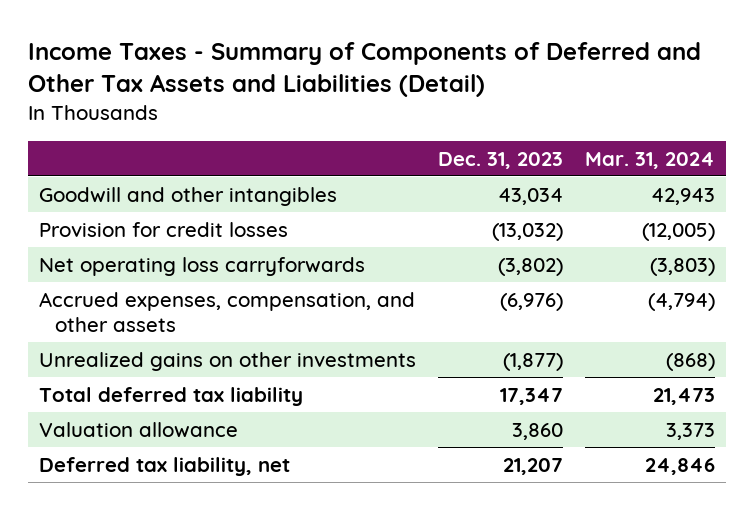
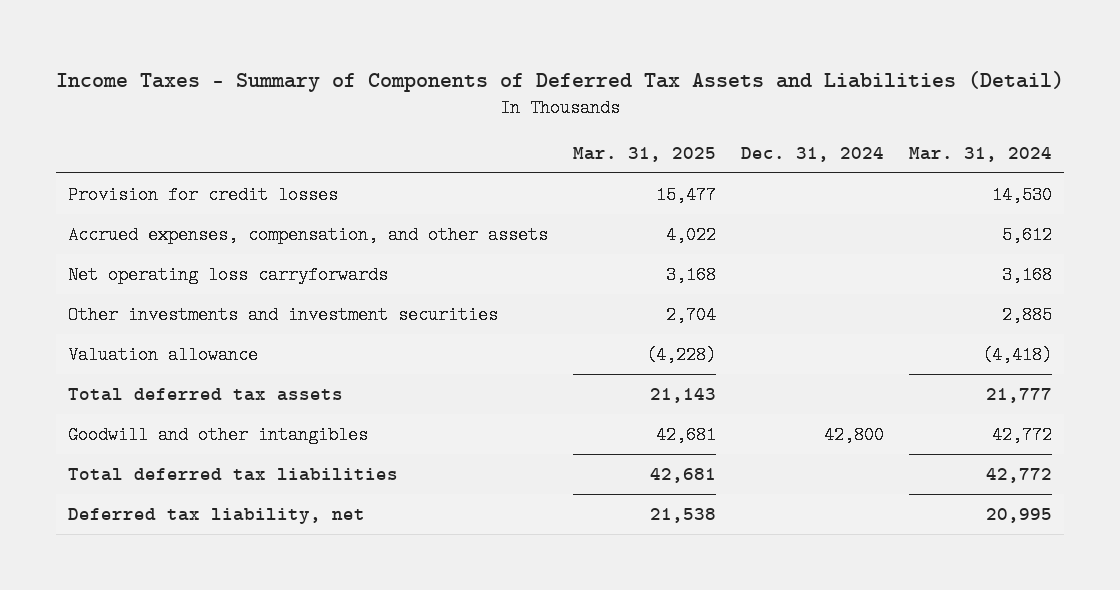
- Income Taxes - Summary of Components of Deferred and Other Tax Assets and Liabilities (Detail)
+ Income Taxes - Summary of Components of Deferred Tax Assets and Liabilities (Detail)
- | Dec. 31, 2023 | Mar. 31, 2024
+ | Mar. 31, 2025 | Dec. 31, 2024 | Mar. 31, 2024
- Goodwill and other intangibles | 43,034 | 42,943
- Provision for credit losses | (13,032) | (12,005)
- Net operating loss carryforwards | (3,802) | (3,803)
- Accrued expenses, compensation, and other assets | (6,976) | (4,794)
- Unrealized gains on other investments | (1,877) | (868)
- Total deferred tax liability | 17,347 | 21,473
- Valuation allowance | 3,860 | 3,373
- Deferred tax liability, net | 21,207 | 24,846
+ Provision for credit losses | 15,477 | | 14,530
+ Accrued expenses, compensation, and other assets | 4,022 | | 5,612
+ Net operating loss carryforwards | 3,168 | | 3,168
+ Other investments and investment securities | 2,704 | | 2,885
+ Valuation allowance | (4,228) | | (4,418)
+ Total deferred tax assets | 21,143 | | 21,777
+ Goodwill and other intangibles | 42,681 | 42,800 | 42,772
+ Total deferred tax liabilities | 42,681 | | 42,772
+ Deferred tax liability, net | 21,538 | | 20,995

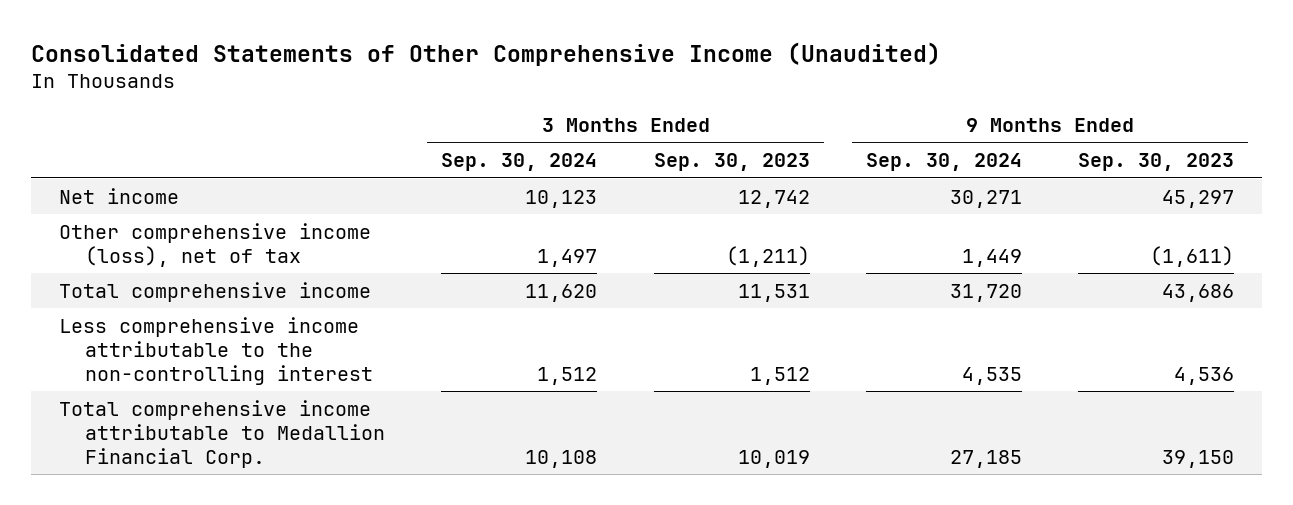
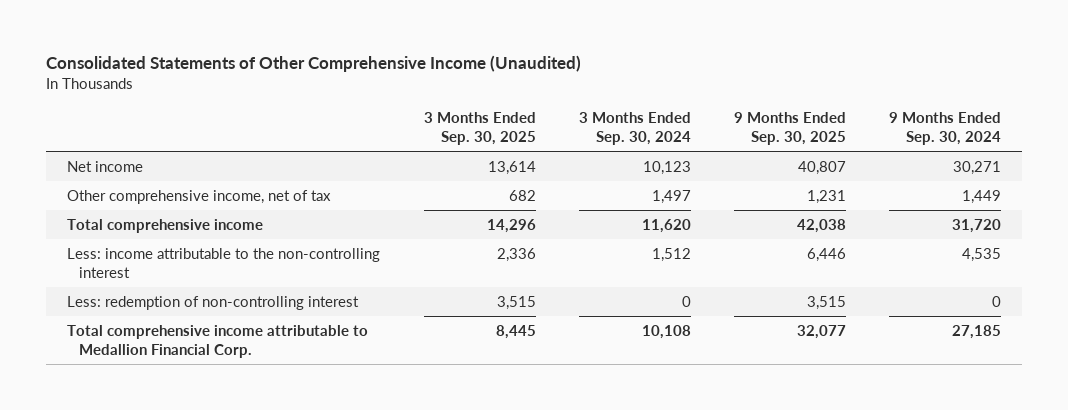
- | 3 Months Ended Sep. 30, 2024 | 3 Months Ended Sep. 30, 2023 | 9 Months Ended Sep. 30, 2024 | 9 Months Ended Sep. 30, 2023
+ | 3 Months Ended Sep. 30, 2025 | 3 Months Ended Sep. 30, 2024 | 9 Months Ended Sep. 30, 2025 | 9 Months Ended Sep. 30, 2024
- Other comprehensive income (loss), net of tax | 1,497 | (1,211) | 1,449 | (1,611)
+ Other comprehensive income, net of tax | 682 | 1,497 | 1,231 | 1,449
- Less comprehensive income attributable to the non-controlling interest | 1,512 | 1,512 | 4,535 | 4,536
+ Less: income attributable to the non-controlling interest | 2,336 | 1,512 | 6,446 | 4,535
+ Less: redemption of non-controlling interest | 3,515 | 0 | 3,515 | 0

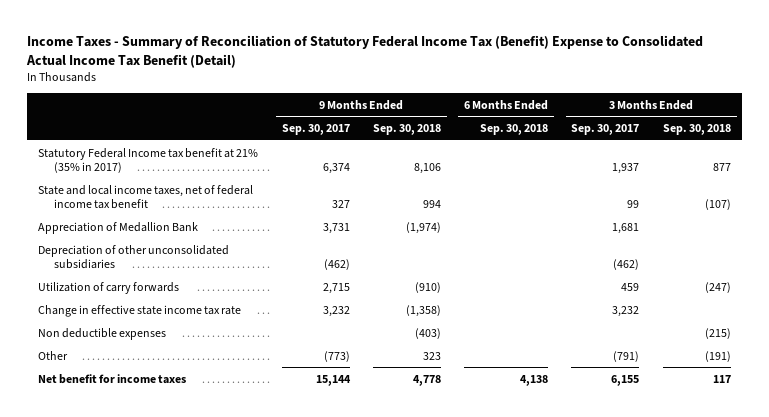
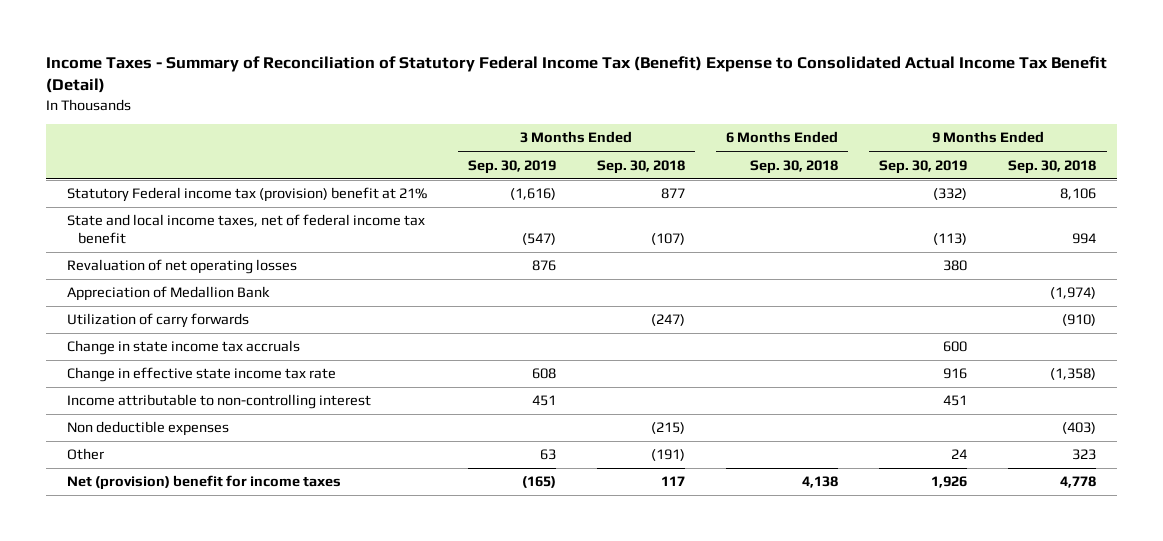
- | 9 Months Ended Sep. 30, 2017 | 9 Months Ended Sep. 30, 2018 | 6 Months Ended Sep. 30, 2018 | 3 Months Ended Sep. 30, 2017 | 3 Months Ended Sep. 30, 2018
+ | 3 Months Ended Sep. 30, 2019 | 3 Months Ended Sep. 30, 2018 | 6 Months Ended Sep. 30, 2018 | 9 Months Ended Sep. 30, 2019 | 9 Months Ended Sep. 30, 2018
- Statutory Federal Income tax benefit at 21% (35% in 2017) | 6,374 | 8,106 | | 1,937 | 877
+ Statutory Federal income tax (provision) benefit at 21% | (1,616) | 877 | | (332) | 8,106
+ Revaluation of net operating losses | 876 | | | 380 |
- Depreciation of other unconsolidated subsidiaries | (462) | | | (462) |
+ Change in state income tax accruals | | | | 600 |
+ Income attributable to non-controlling interest | 451 | | | 451 |
- Net benefit for income taxes | 15,144 | 4,778 | 4,138 | 6,155 | 117
+ Net (provision) benefit for income taxes | (165) | 117 | 4,138 | 1,926 | 4,778

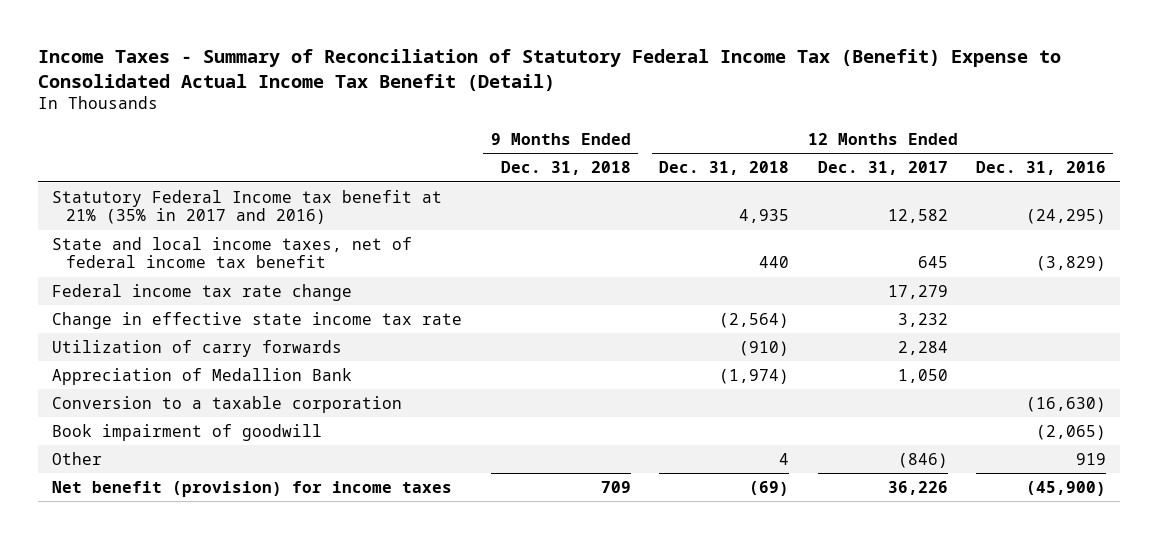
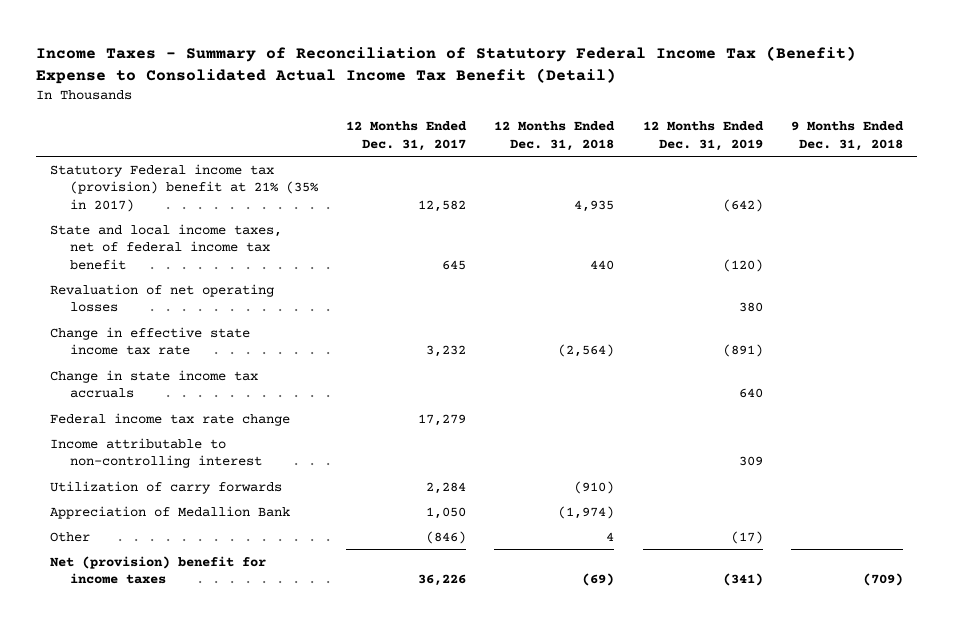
- | 9 Months Ended Dec. 31, 2018 | 12 Months Ended Dec. 31, 2018 | 12 Months Ended Dec. 31, 2017 | 12 Months Ended Dec. 31, 2016
+ | 12 Months Ended Dec. 31, 2017 | 12 Months Ended Dec. 31, 2018 | 12 Months Ended Dec. 31, 2019 | 9 Months Ended Dec. 31, 2018
- Statutory Federal Income tax benefit at 21% (35% in 2017 and 2016) | | 4,935 | 12,582 | (24,295)
+ Statutory Federal income tax (provision) benefit at 21% (35% in 2017) | 12,582 | 4,935 | (642) |
+ Revaluation of net operating losses | | | 380 |
+ Change in state income tax accruals | | | 640 |
moved down: Federal income tax rate change | 17,279 | | |
+ Income attributable to non-controlling interest | | | 309 |
- Conversion to a taxable corporation | | | | (16,630)
- Book impairment of goodwill | | | | (2,065)
- Net benefit (provision) for income taxes | 709 | (69) | 36,226 | (45,900)
+ Net (provision) benefit for income taxes | 36,226 | (69) | (341) | (709)

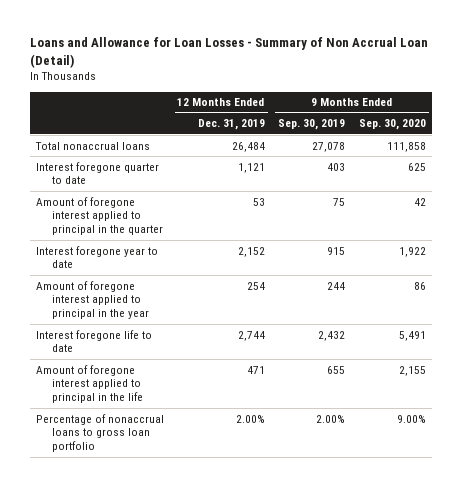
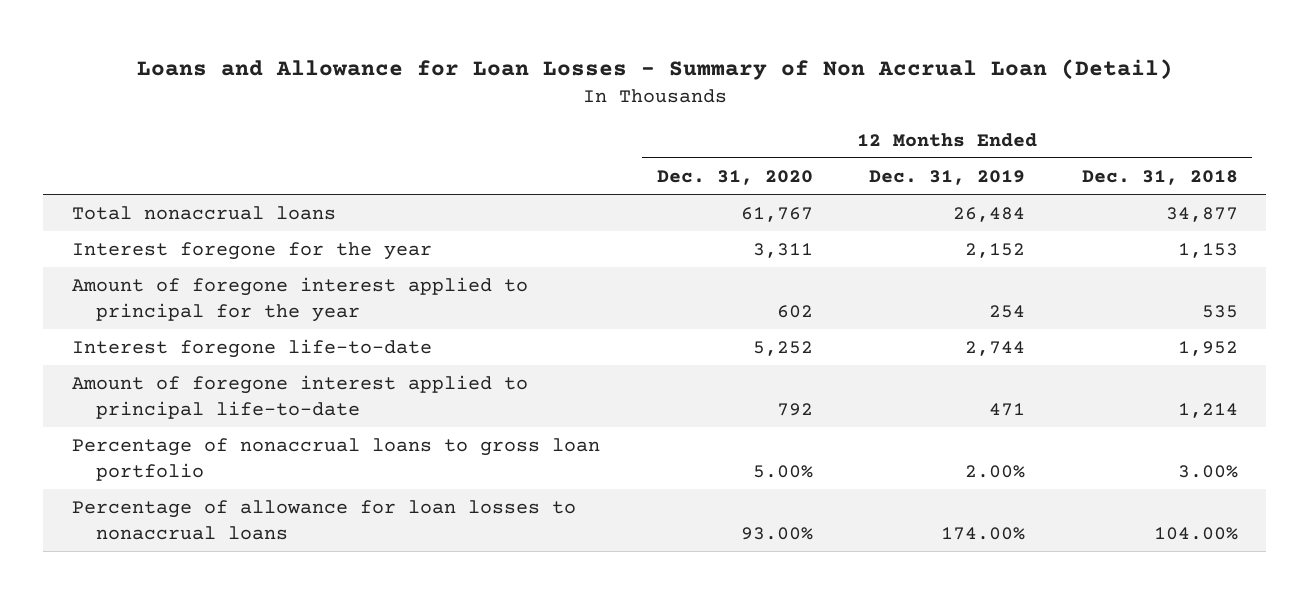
- | 12 Months Ended Dec. 31, 2019 | 9 Months Ended Sep. 30, 2019 | 9 Months Ended Sep. 30, 2020
+ | 12 Months Ended Dec. 31, 2020 | 12 Months Ended Dec. 31, 2019 | 12 Months Ended Dec. 31, 2018
- Interest foregone quarter to date | 1,121 | 403 | 625
- Amount of foregone interest applied to principal in the quarter | 53 | 75 | 42
- Interest foregone year to date | 2,152 | 915 | 1,922
- Amount of foregone interest applied to principal in the year | 254 | 244 | 86
- Interest foregone life to date | 2,744 | 2,432 | 5,491
- Amount of foregone interest applied to principal in the life | 471 | 655 | 2,155
+ Interest foregone for the year | 3,311 | 2,152 | 1,153
+ Amount of foregone interest applied to principal for the year | 602 | 254 | 535
+ Interest foregone life-to-date | 5,252 | 2,744 | 1,952
+ Amount of foregone interest applied to principal life-to-date | 792 | 471 | 1,214
+ Percentage of allowance for loan losses to nonaccrual loans | 93.00% | 174.00% | 104.00%

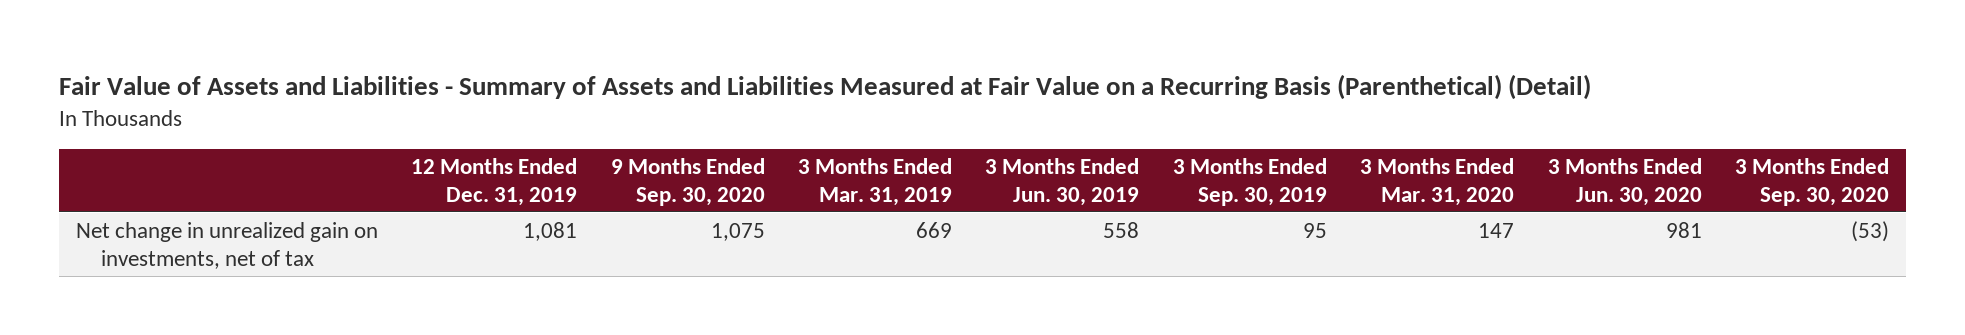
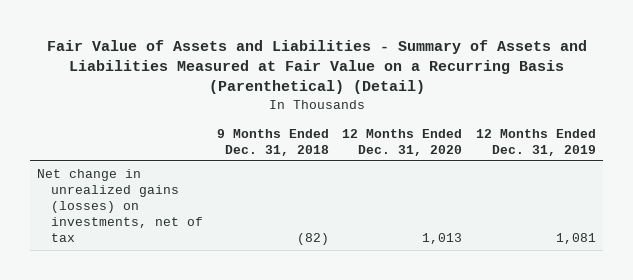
- | 12 Months Ended Dec. 31, 2019 | 9 Months Ended Sep. 30, 2020 | 3 Months Ended Mar. 31, 2019 | 3 Months Ended Jun. 30, 2019 | 3 Months Ended Sep. 30, 2019 | 3 Months Ended Mar. 31, 2020 | 3 Months Ended Jun. 30, 2020 | 3 Months Ended Sep. 30, 2020
+ | 9 Months Ended Dec. 31, 2018 | 12 Months Ended Dec. 31, 2020 | 12 Months Ended Dec. 31, 2019
- Net change in unrealized gain on investments, net of tax | 1,081 | 1,075 | 669 | 558 | 95 | 147 | 981 | (53)
+ Net change in unrealized gains (losses) on investments, net of tax | (82) | 1,013 | 1,081

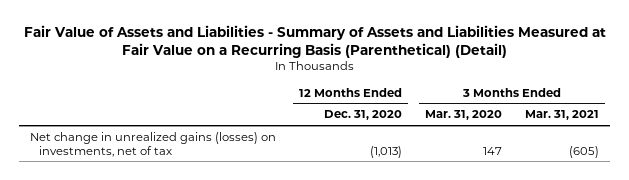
- | 9 Months Ended Dec. 31, 2018 | 12 Months Ended Dec. 31, 2020 | 12 Months Ended Dec. 31, 2019
+ | 12 Months Ended Dec. 31, 2020 | 3 Months Ended Mar. 31, 2020 | 3 Months Ended Mar. 31, 2021
- Net change in unrealized gains (losses) on investments, net of tax | (82) | 1,013 | 1,081
+ Net change in unrealized gains (losses) on investments, net of tax | (1,013) | 147 | (605)

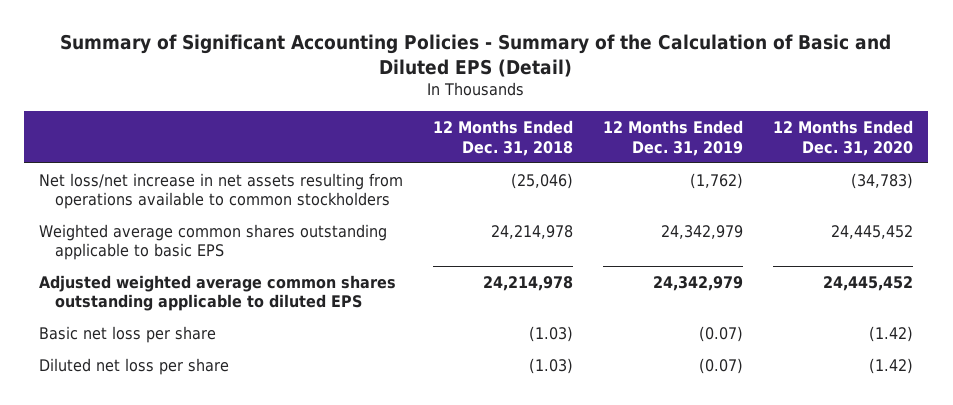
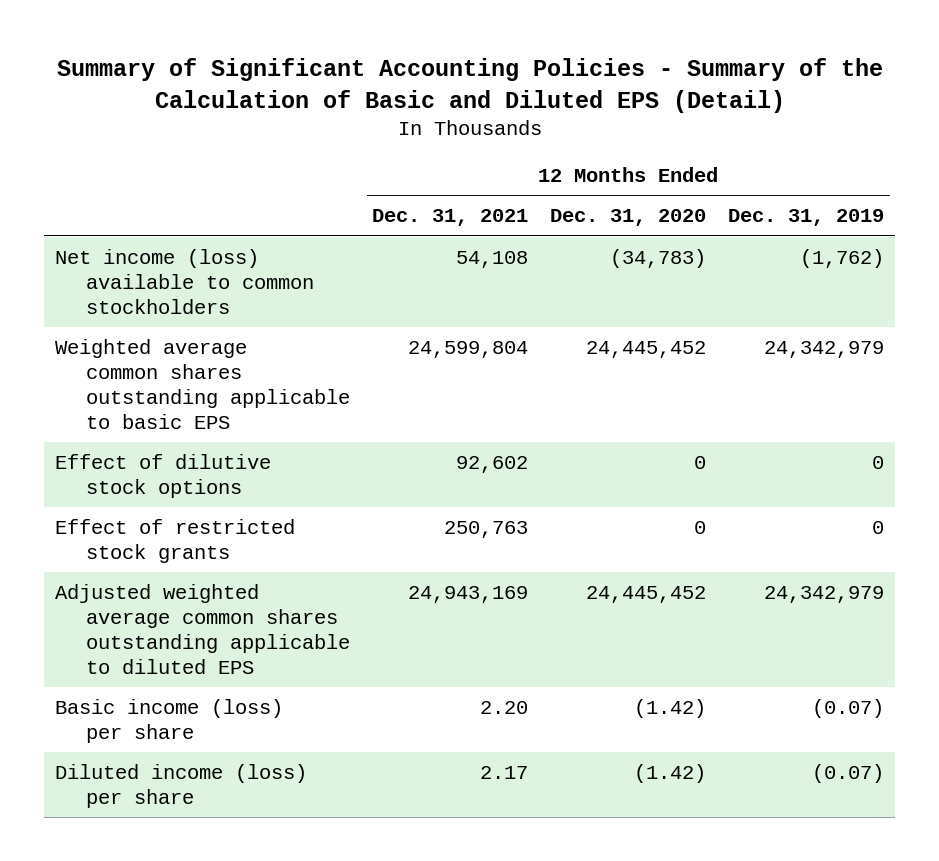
- | 12 Months Ended Dec. 31, 2018 | 12 Months Ended Dec. 31, 2019 | 12 Months Ended Dec. 31, 2020
+ | 12 Months Ended Dec. 31, 2021 | 12 Months Ended Dec. 31, 2020 | 12 Months Ended Dec. 31, 2019
- Net loss/net increase in net assets resulting from operations available to common stockholders | (25,046) | (1,762) | (34,783)
+ Net income (loss) available to common stockholders | 54,108 | (34,783) | (1,762)
+ Effect of dilutive stock options | 92,602 | 0 | 0
+ Effect of restricted stock grants | 250,763 | 0 | 0
- Basic net loss per share | (1.03) | (0.07) | (1.42)
- Diluted net loss per share | (1.03) | (0.07) | (1.42)
+ Basic income (loss) per share | 2.20 | (1.42) | (0.07)
+ Diluted income (loss) per share | 2.17 | (1.42) | (0.07)

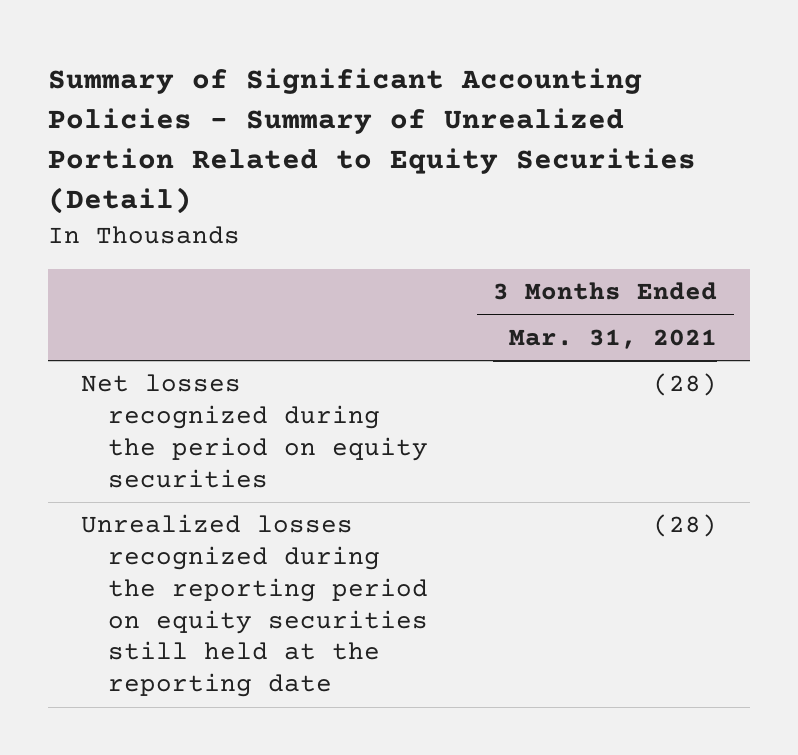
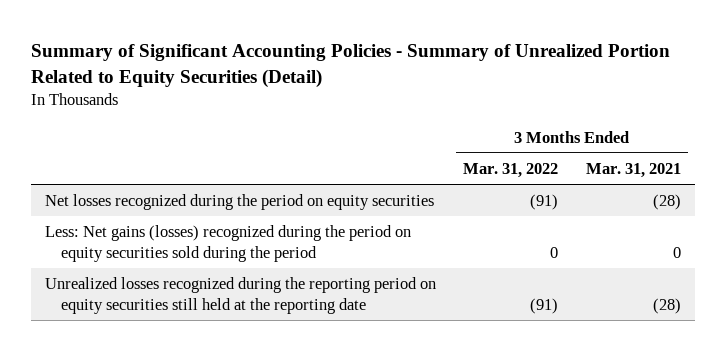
- | 3 Months Ended Mar. 31, 2021
+ | 3 Months Ended Mar. 31, 2022 | 3 Months Ended Mar. 31, 2021
+ Less: Net gains (losses) recognized during the period on equity securities sold during the period | 0 | 0

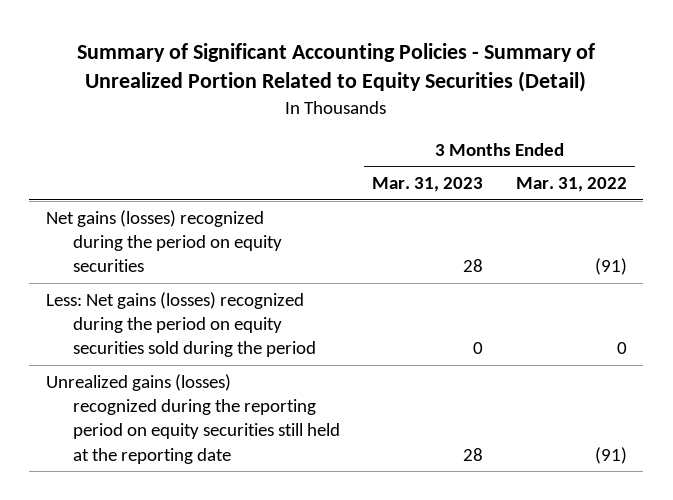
- | 3 Months Ended Mar. 31, 2022 | 3 Months Ended Mar. 31, 2021
+ | 3 Months Ended Mar. 31, 2023 | 3 Months Ended Mar. 31, 2022
- Net losses recognized during the period on equity securities | (91) | (28)
+ Net gains (losses) recognized during the period on equity securities | 28 | (91)
- Unrealized losses recognized during the reporting period on equity securities still held at the reporting date | (91) | (28)
+ Unrealized gains (losses) recognized during the reporting period on equity securities still held at the reporting date | 28 | (91)

